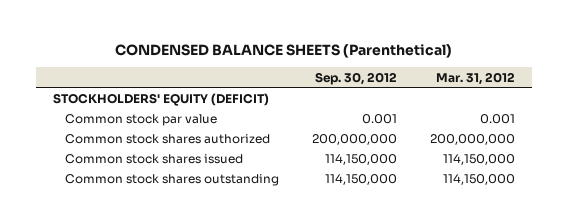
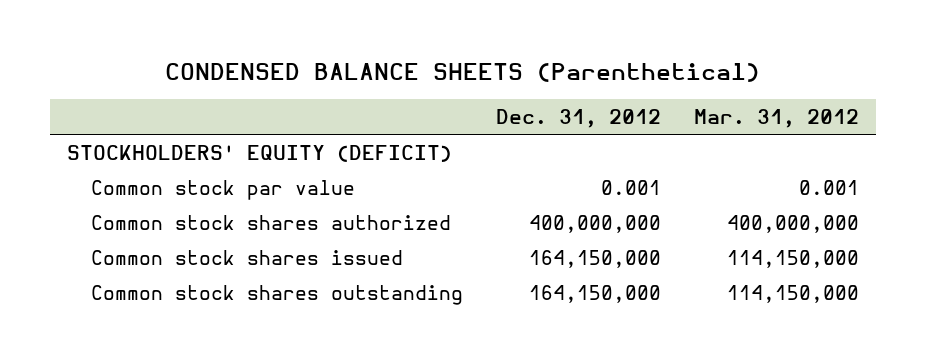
- | Sep. 30, 2012 | Mar. 31, 2012
+ | Dec. 31, 2012 | Mar. 31, 2012
- Common stock shares authorized | 200,000,000 | 200,000,000
+ Common stock shares authorized | 400,000,000 | 400,000,000

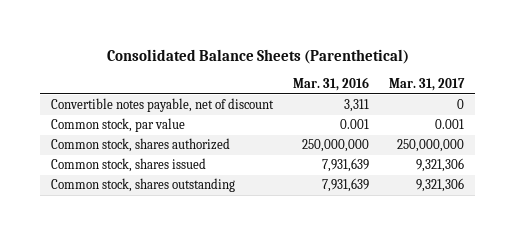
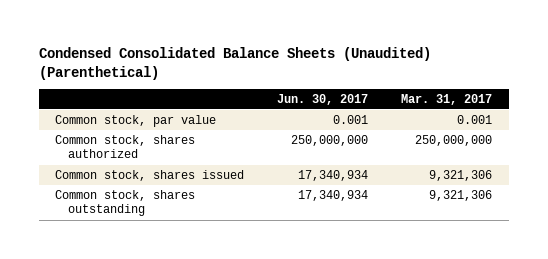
- Consolidated Balance Sheets (Parenthetical)
+ Condensed Consolidated Balance Sheets (Unaudited) (Parenthetical)
- | Mar. 31, 2016 | Mar. 31, 2017
+ | Jun. 30, 2017 | Mar. 31, 2017
- Convertible notes payable, net of discount | 3,311 | 0

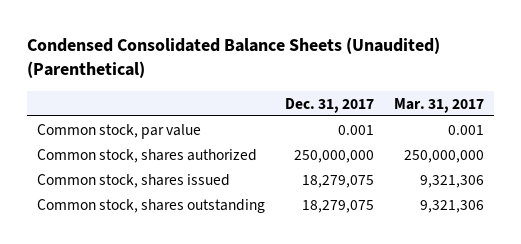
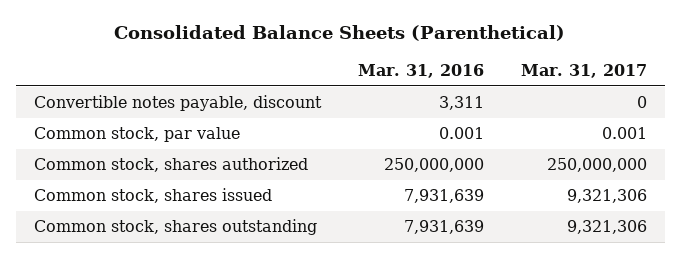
- Condensed Consolidated Balance Sheets (Unaudited) (Parenthetical)
+ Consolidated Balance Sheets (Parenthetical)
- | Dec. 31, 2017 | Mar. 31, 2017
+ | Mar. 31, 2016 | Mar. 31, 2017
+ Convertible notes payable, discount | 3,311 | 0

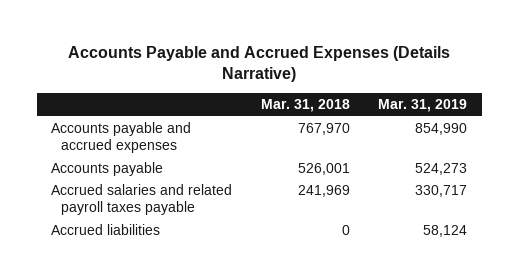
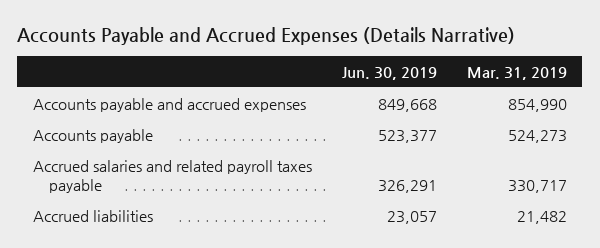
- | Mar. 31, 2018 | Mar. 31, 2019
+ | Jun. 30, 2019 | Mar. 31, 2019
- Accrued liabilities | 0 | 58,124
+ Accrued liabilities | 23,057 | 21,482

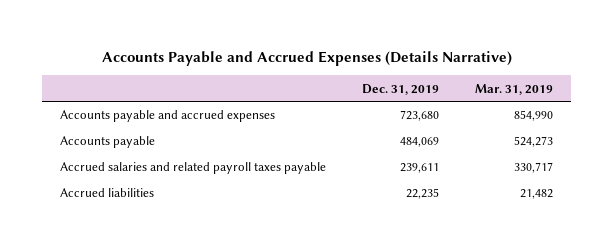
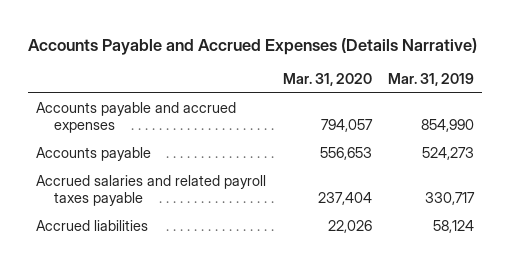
- | Dec. 31, 2019 | Mar. 31, 2019
+ | Mar. 31, 2020 | Mar. 31, 2019
- Accrued liabilities | 22,235 | 21,482
+ Accrued liabilities | 22,026 | 58,124

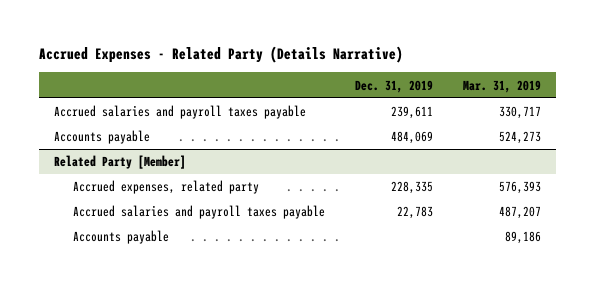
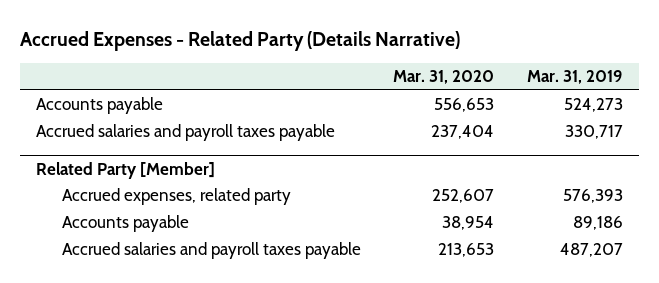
- | Dec. 31, 2019 | Mar. 31, 2019
+ | Mar. 31, 2020 | Mar. 31, 2019
moved down: Accrued salaries and payroll taxes payable | 237,404 | 330,717
@ Related Party [Member]
moved down: Accrued salaries and payroll taxes payable | 213,653 | 487,207

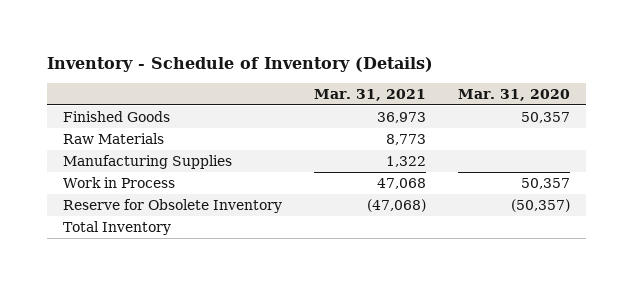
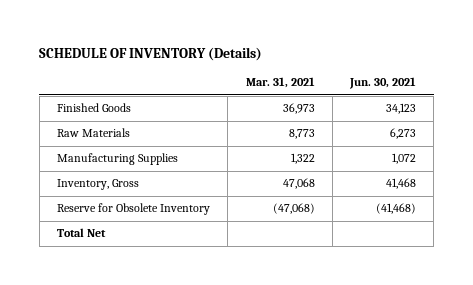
- Inventory - Schedule of Inventory (Details)
+ SCHEDULE OF INVENTORY (Details)
- | Mar. 31, 2021 | Mar. 31, 2020
+ | Mar. 31, 2021 | Jun. 30, 2021
- Work in Process | 47,068 | 50,357
+ Inventory, Gross | 47,068 | 41,468
- Total Inventory
+ Total Net

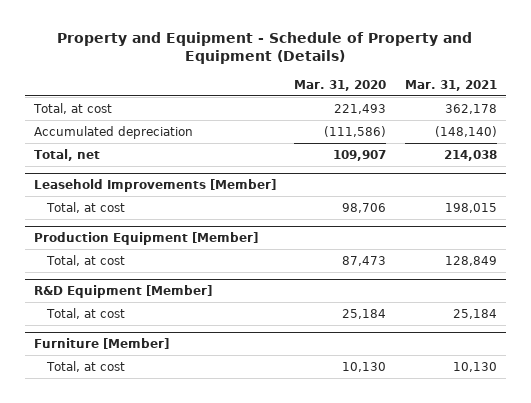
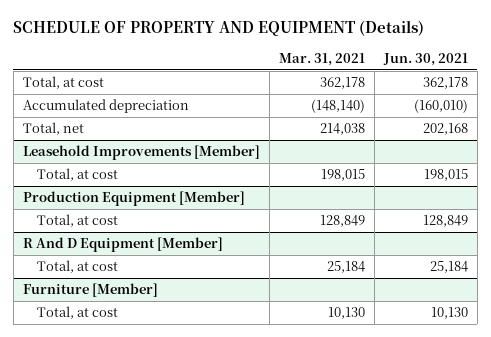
- Property and Equipment - Schedule of Property and Equipment (Details)
+ SCHEDULE OF PROPERTY AND EQUIPMENT (Details)
- | Mar. 31, 2020 | Mar. 31, 2021
+ | Mar. 31, 2021 | Jun. 30, 2021
- R&D Equipment [Member]
+ R And D Equipment [Member]

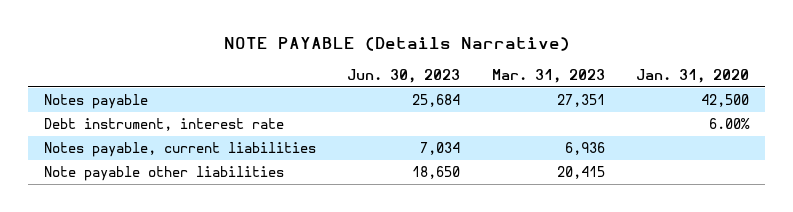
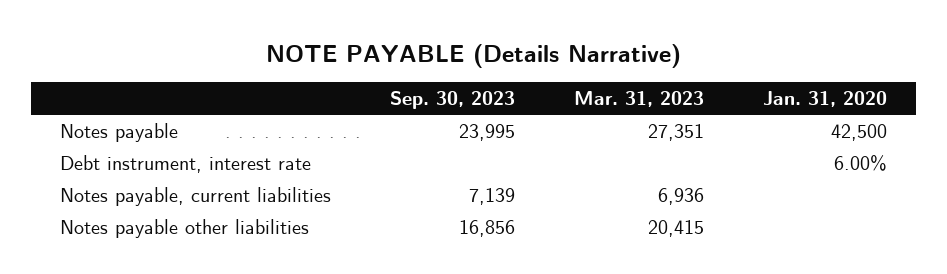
- | Jun. 30, 2023 | Mar. 31, 2023 | Jan. 31, 2020
+ | Sep. 30, 2023 | Mar. 31, 2023 | Jan. 31, 2020
- Note payable other liabilities | 18,650 | 20,415 |
+ Notes payable other liabilities | 16,856 | 20,415 |

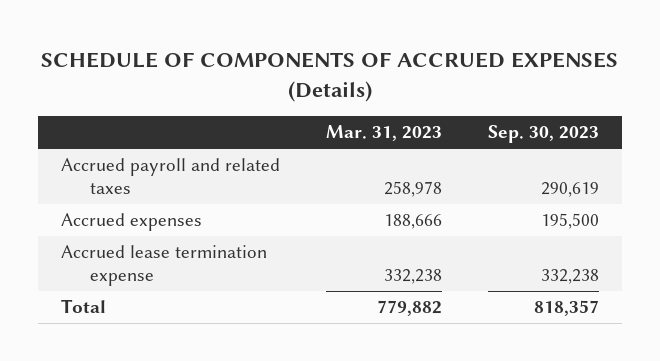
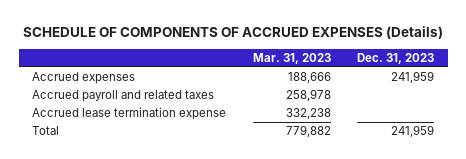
- | Mar. 31, 2023 | Sep. 30, 2023
+ | Mar. 31, 2023 | Dec. 31, 2023
moved down: Accrued payroll and related taxes | 258,978 |

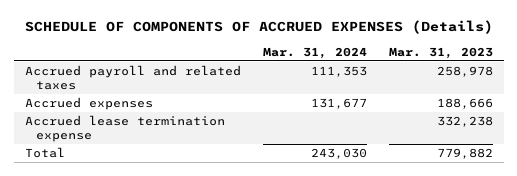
- | Mar. 31, 2023 | Dec. 31, 2023
+ | Mar. 31, 2024 | Mar. 31, 2023
moved down: Accrued expenses | 131,677 | 188,666

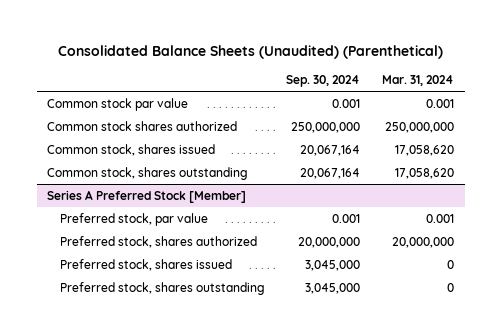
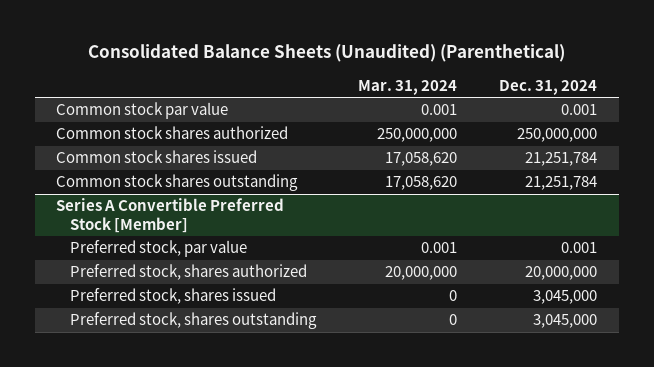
- | Sep. 30, 2024 | Mar. 31, 2024
+ | Mar. 31, 2024 | Dec. 31, 2024
- Common stock, shares issued | 20,067,164 | 17,058,620
- Common stock, shares outstanding | 20,067,164 | 17,058,620
- Series A Preferred Stock [Member]
+ Common stock shares issued | 17,058,620 | 21,251,784
+ Common stock shares outstanding | 17,058,620 | 21,251,784
+ Series A Convertible Preferred Stock [Member]

